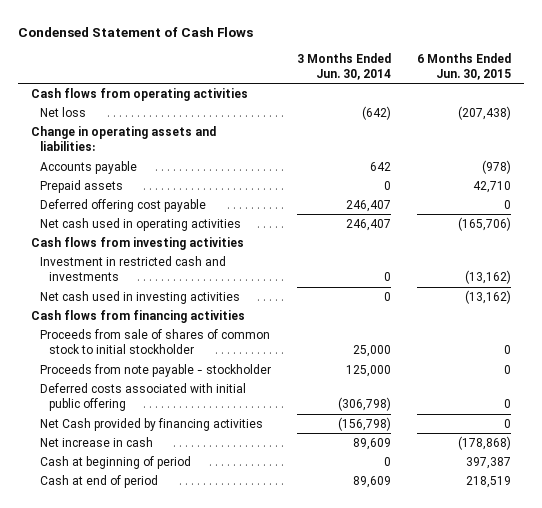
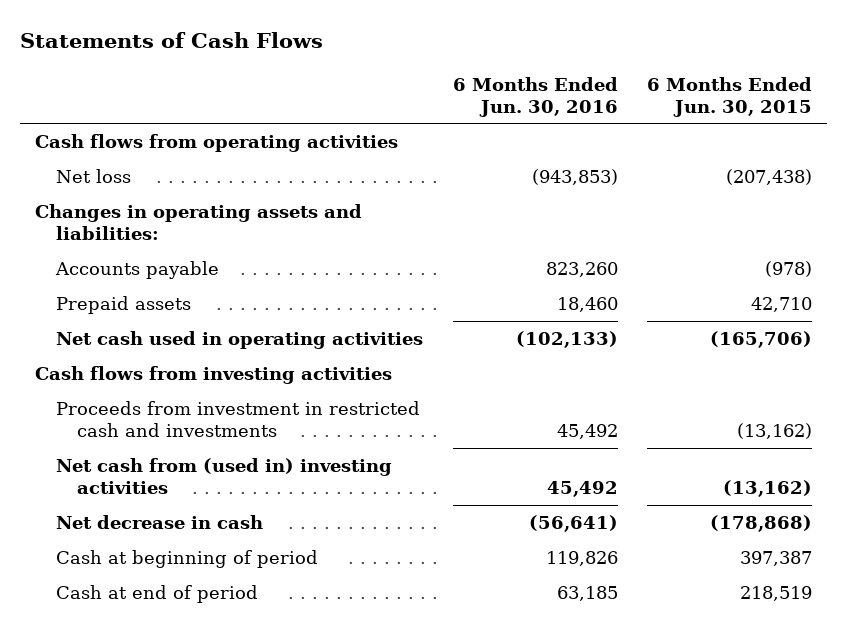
- Condensed Statement of Cash Flows
+ Statements of Cash Flows
- | 3 Months Ended Jun. 30, 2014 | 6 Months Ended Jun. 30, 2015
+ | 6 Months Ended Jun. 30, 2016 | 6 Months Ended Jun. 30, 2015
- Change in operating assets and liabilities:
+ Changes in operating assets and liabilities:
- Deferred offering cost payable | 246,407 | 0
- Investment in restricted cash and investments | 0 | (13,162)
- Net cash used in investing activities | 0 | (13,162)
- Cash flows from financing activities
- Proceeds from sale of shares of common stock to initial stockholder | 25,000 | 0
- Proceeds from note payable - stockholder | 125,000 | 0
- Deferred costs associated with initial public offering | (306,798) | 0
- Net Cash provided by financing activities | (156,798) | 0
- Net increase in cash | 89,609 | (178,868)
+ Proceeds from investment in restricted cash and investments | 45,492 | (13,162)
+ Net cash from (used in) investing activities | 45,492 | (13,162)
+ Net decrease in cash | (56,641) | (178,868)

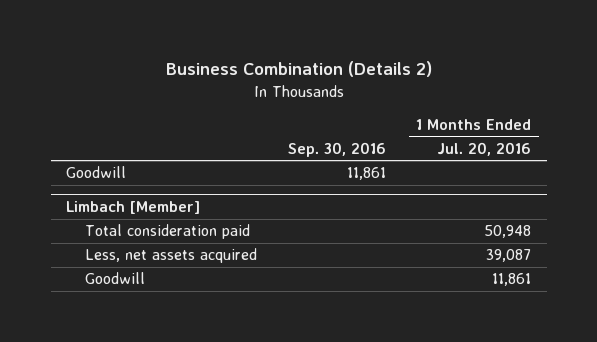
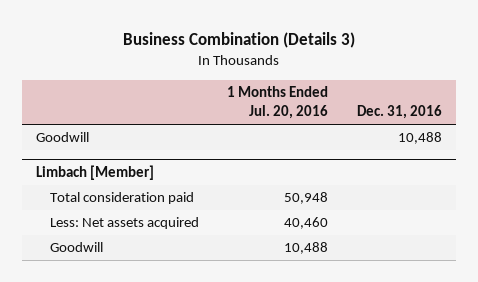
- Business Combination (Details 2)
+ Business Combination (Details 3)
- | Sep. 30, 2016 | 1 Months Ended Jul. 20, 2016
+ | 1 Months Ended Jul. 20, 2016 | Dec. 31, 2016
@ Limbach [Member]
- Less, net assets acquired | | 39,087
- Goodwill | | 11,861
+ Less: Net assets acquired | 40,460 |
+ Goodwill | 10,488 |

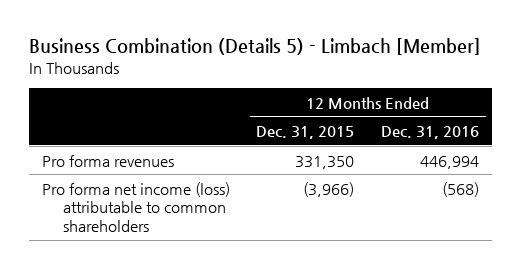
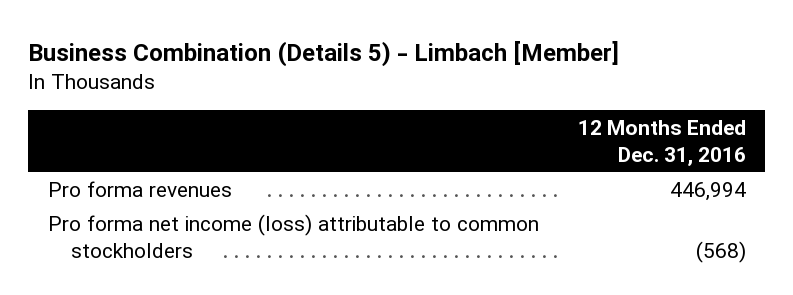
- | 12 Months Ended Dec. 31, 2015 | 12 Months Ended Dec. 31, 2016
+ | 12 Months Ended Dec. 31, 2016
- Pro forma net income (loss) attributable to common shareholders | (3,966) | (568)
+ Pro forma net income (loss) attributable to common stockholders | (568)

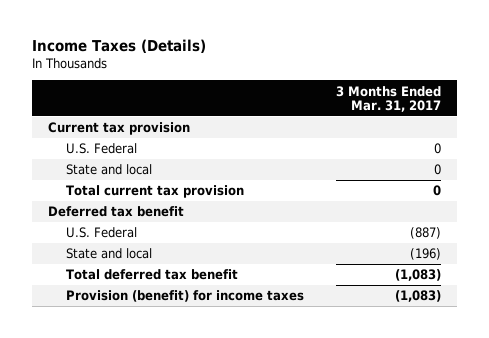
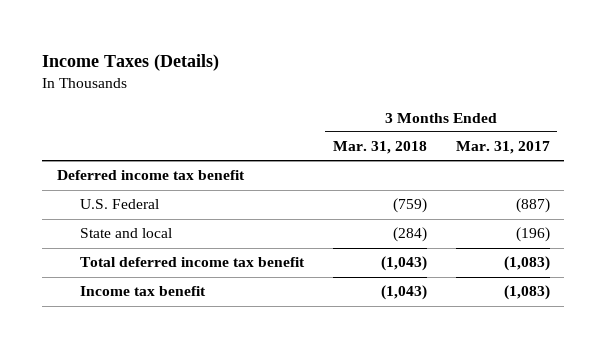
- | 3 Months Ended Mar. 31, 2017
+ | 3 Months Ended Mar. 31, 2018 | 3 Months Ended Mar. 31, 2017
- Current tax provision
- U.S. Federal | 0
- State and local | 0
- Total current tax provision | 0
- Deferred tax benefit
+ Deferred income tax benefit
- Total deferred tax benefit | (1,083)
- Provision (benefit) for income taxes | (1,083)
+ Total deferred income tax benefit | (1,043) | (1,083)
+ Income tax benefit | (1,043) | (1,083)

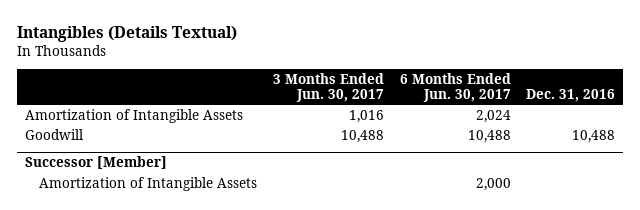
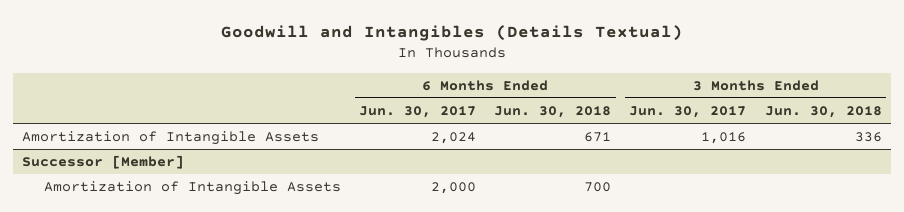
- Intangibles (Details Textual)
+ Goodwill and Intangibles (Details Textual)
- | 3 Months Ended Jun. 30, 2017 | 6 Months Ended Jun. 30, 2017 | Dec. 31, 2016
+ | 6 Months Ended Jun. 30, 2017 | 6 Months Ended Jun. 30, 2018 | 3 Months Ended Jun. 30, 2017 | 3 Months Ended Jun. 30, 2018
- Goodwill | 10,488 | 10,488 | 10,488

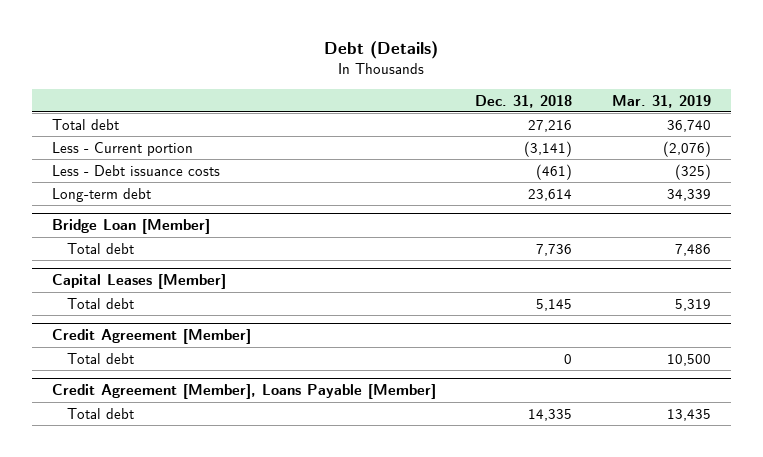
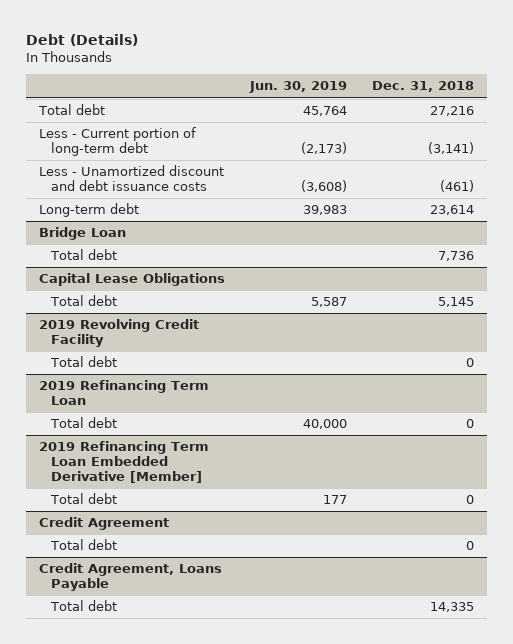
- | Dec. 31, 2018 | Mar. 31, 2019
+ | Jun. 30, 2019 | Dec. 31, 2018
- Less - Current portion | (3,141) | (2,076)
- Less - Debt issuance costs | (461) | (325)
+ Less - Current portion of long-term debt | (2,173) | (3,141)
+ Less - Unamortized discount and debt issuance costs | (3,608) | (461)
- Bridge Loan [Member]
+ Bridge Loan
- Capital Leases [Member]
+ Capital Lease Obligations
- Credit Agreement [Member]
+ 2019 Revolving Credit Facility
- Credit Agreement [Member], Loans Payable [Member]
+ 2019 Refinancing Term Loan
+ Total debt | 40,000 | 0
+ 2019 Refinancing Term Loan Embedded Derivative [Member]
+ Total debt | 177 | 0
+ Credit Agreement
+ Total debt | | 0
+ Credit Agreement, Loans Payable

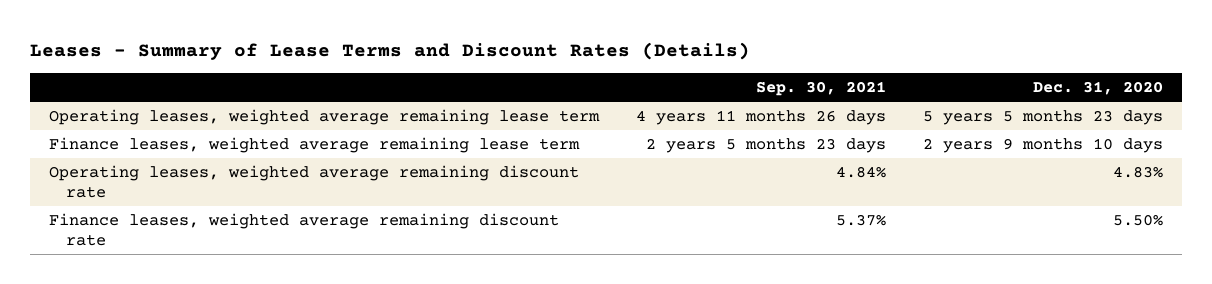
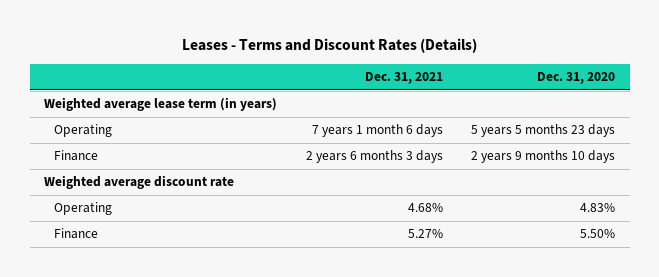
- Leases - Summary of Lease Terms and Discount Rates (Details)
+ Leases - Terms and Discount Rates (Details)
- | Sep. 30, 2021 | Dec. 31, 2020
+ | Dec. 31, 2021 | Dec. 31, 2020
- Operating leases, weighted average remaining lease term | 4 years 11 months 26 days | 5 years 5 months 23 days
- Finance leases, weighted average remaining lease term | 2 years 5 months 23 days | 2 years 9 months 10 days
- Operating leases, weighted average remaining discount rate | 4.84% | 4.83%
- Finance leases, weighted average remaining discount rate | 5.37% | 5.50%
+ Weighted average lease term (in years)
+ Operating | 7 years 1 month 6 days | 5 years 5 months 23 days
+ Finance | 2 years 6 months 3 days | 2 years 9 months 10 days
+ Weighted average discount rate
+ Operating | 4.68% | 4.83%
+ Finance | 5.27% | 5.50%

